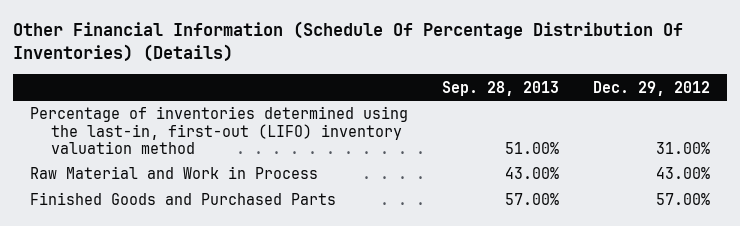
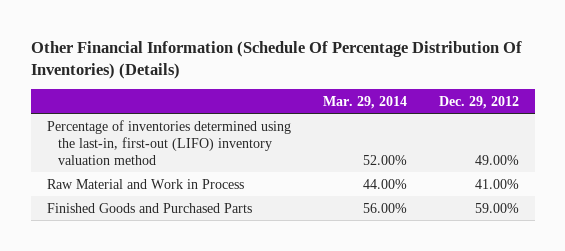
- | Sep. 28, 2013 | Dec. 29, 2012
+ | Mar. 29, 2014 | Dec. 29, 2012
- Percentage of inventories determined using the last-in, first-out (LIFO) inventory valuation method | 51.00% | 31.00%
- Raw Material and Work in Process | 43.00% | 43.00%
- Finished Goods and Purchased Parts | 57.00% | 57.00%
+ Percentage of inventories determined using the last-in, first-out (LIFO) inventory valuation method | 52.00% | 49.00%
+ Raw Material and Work in Process | 44.00% | 41.00%
+ Finished Goods and Purchased Parts | 56.00% | 59.00%

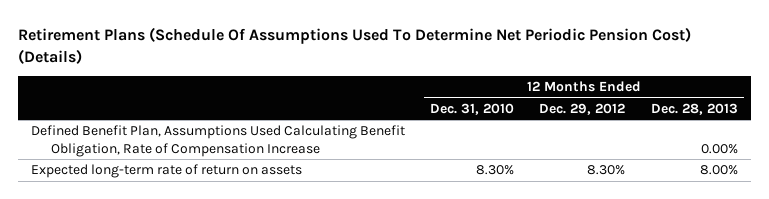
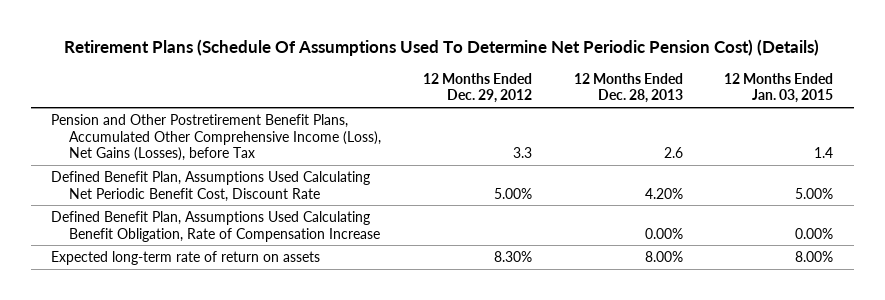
- | 12 Months Ended Dec. 31, 2010 | 12 Months Ended Dec. 29, 2012 | 12 Months Ended Dec. 28, 2013
+ | 12 Months Ended Dec. 29, 2012 | 12 Months Ended Dec. 28, 2013 | 12 Months Ended Jan. 03, 2015
+ Pension and Other Postretirement Benefit Plans, Accumulated Other Comprehensive Income (Loss), Net Gains (Losses), before Tax | 3.3 | 2.6 | 1.4
+ Defined Benefit Plan, Assumptions Used Calculating Net Periodic Benefit Cost, Discount Rate | 5.00% | 4.20% | 5.00%

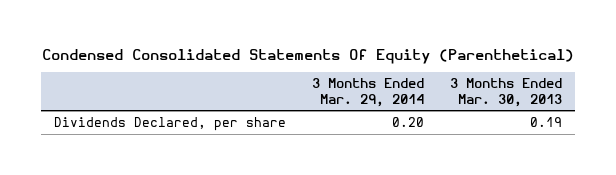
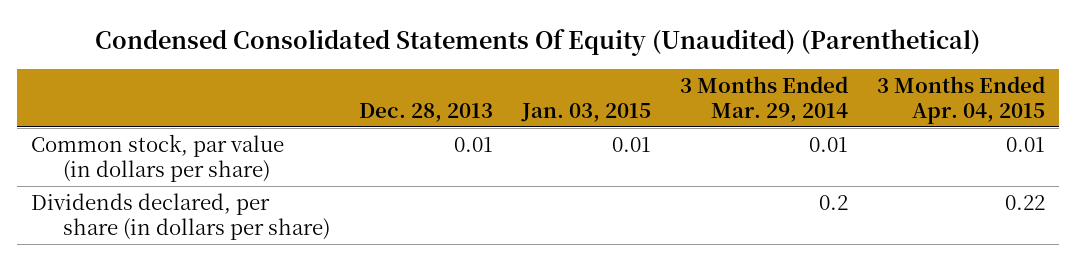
- Condensed Consolidated Statements Of Equity (Parenthetical)
+ Condensed Consolidated Statements Of Equity (Unaudited) (Parenthetical)
- | 3 Months Ended Mar. 29, 2014 | 3 Months Ended Mar. 30, 2013
+ | Dec. 28, 2013 | Jan. 03, 2015 | 3 Months Ended Mar. 29, 2014 | 3 Months Ended Apr. 04, 2015
- Dividends Declared, per share | 0.20 | 0.19
+ Common stock, par value (in dollars per share) | 0.01 | 0.01 | 0.01 | 0.01
+ Dividends declared, per share (in dollars per share) | | | 0.2 | 0.22

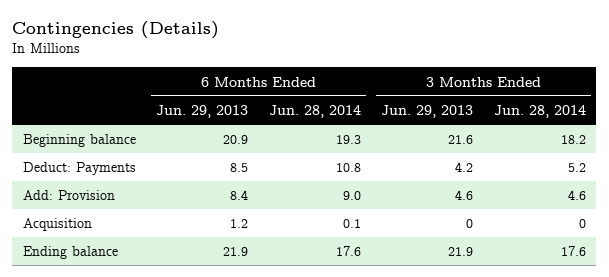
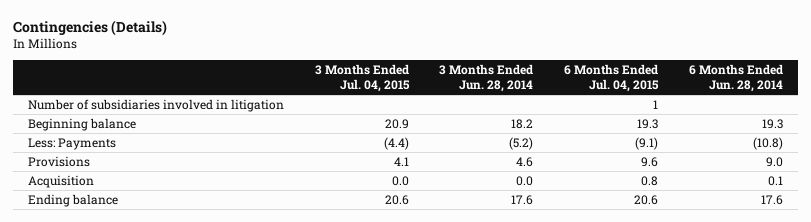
- | 6 Months Ended Jun. 29, 2013 | 6 Months Ended Jun. 28, 2014 | 3 Months Ended Jun. 29, 2013 | 3 Months Ended Jun. 28, 2014
+ | 3 Months Ended Jul. 04, 2015 | 3 Months Ended Jun. 28, 2014 | 6 Months Ended Jul. 04, 2015 | 6 Months Ended Jun. 28, 2014
+ Number of subsidiaries involved in litigation | | | 1 |
- Deduct: Payments | 8.5 | 10.8 | 4.2 | 5.2
- Add: Provision | 8.4 | 9.0 | 4.6 | 4.6
- Acquisition | 1.2 | 0.1 | 0 | 0
+ Less: Payments | (4.4) | (5.2) | (9.1) | (10.8)
+ Provisions | 4.1 | 4.6 | 9.6 | 9.0
+ Acquisition | 0.0 | 0.0 | 0.8 | 0.1

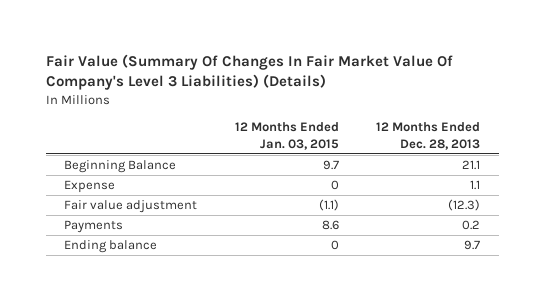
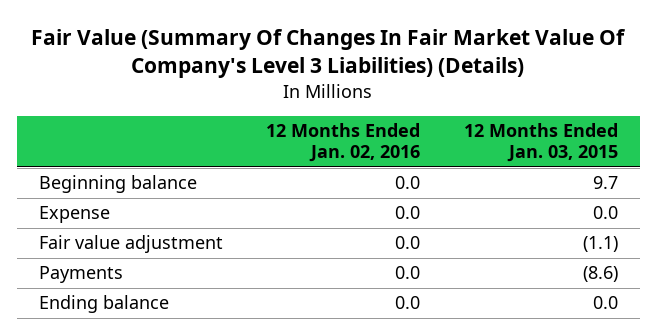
- | 12 Months Ended Jan. 03, 2015 | 12 Months Ended Dec. 28, 2013
+ | 12 Months Ended Jan. 02, 2016 | 12 Months Ended Jan. 03, 2015
- Beginning Balance | 9.7 | 21.1
- Expense | 0 | 1.1
+ Beginning balance | 0.0 | 9.7
+ Expense | 0.0 | 0.0
- Payments | 8.6 | 0.2
- Ending balance | 0 | 9.7
+ Payments | 0.0 | (8.6)
+ Ending balance | 0.0 | 0.0

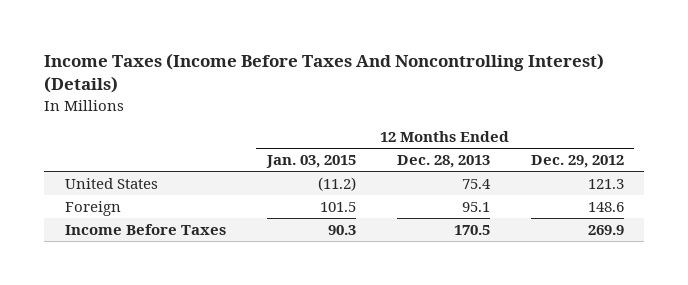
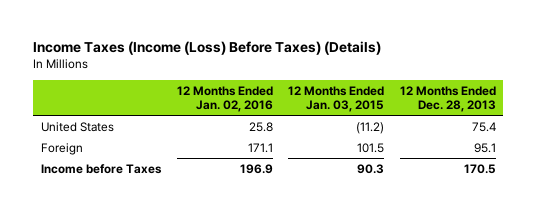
- Income Taxes (Income Before Taxes And Noncontrolling Interest) (Details)
+ Income Taxes (Income (Loss) Before Taxes) (Details)
- | 12 Months Ended Jan. 03, 2015 | 12 Months Ended Dec. 28, 2013 | 12 Months Ended Dec. 29, 2012
+ | 12 Months Ended Jan. 02, 2016 | 12 Months Ended Jan. 03, 2015 | 12 Months Ended Dec. 28, 2013
- Income Before Taxes | 90.3 | 170.5 | 269.9
+ Income before Taxes | 196.9 | 90.3 | 170.5

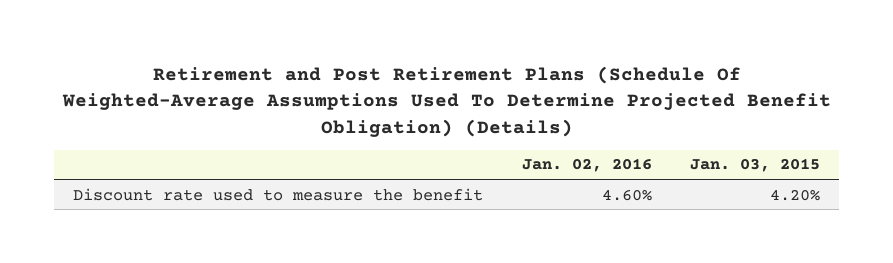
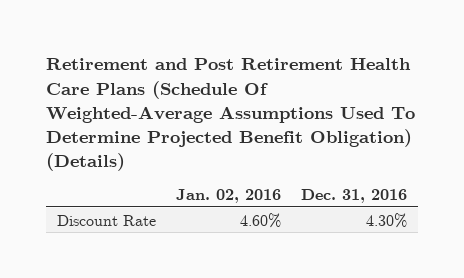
- Retirement and Post Retirement Plans (Schedule Of Weighted-Average Assumptions Used To Determine Projected Benefit Obligation) (Details)
+ Retirement and Post Retirement Health Care Plans (Schedule Of Weighted-Average Assumptions Used To Determine Projected Benefit Obligation) (Details)
- | Jan. 02, 2016 | Jan. 03, 2015
+ | Jan. 02, 2016 | Dec. 31, 2016
- Discount rate used to measure the benefit | 4.60% | 4.20%
+ Discount Rate | 4.60% | 4.30%

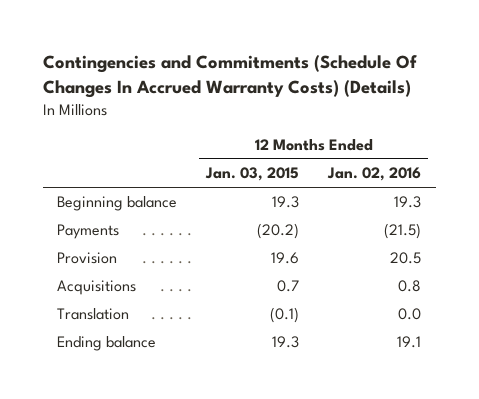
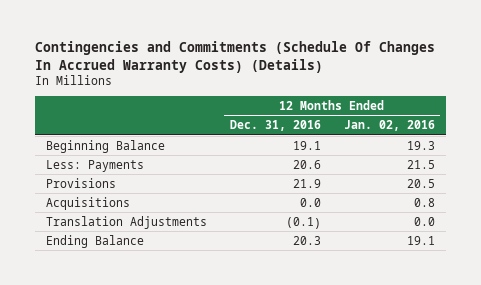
- | 12 Months Ended Jan. 03, 2015 | 12 Months Ended Jan. 02, 2016
+ | 12 Months Ended Dec. 31, 2016 | 12 Months Ended Jan. 02, 2016
- Beginning balance | 19.3 | 19.3
- Payments | (20.2) | (21.5)
- Provision | 19.6 | 20.5
+ Beginning Balance | 19.1 | 19.3
+ Less: Payments | 20.6 | 21.5
+ Provisions | 21.9 | 20.5
- Translation | (0.1) | 0.0
- Ending balance | 19.3 | 19.1
+ Translation Adjustments | (0.1) | 0.0
+ Ending Balance | 20.3 | 19.1

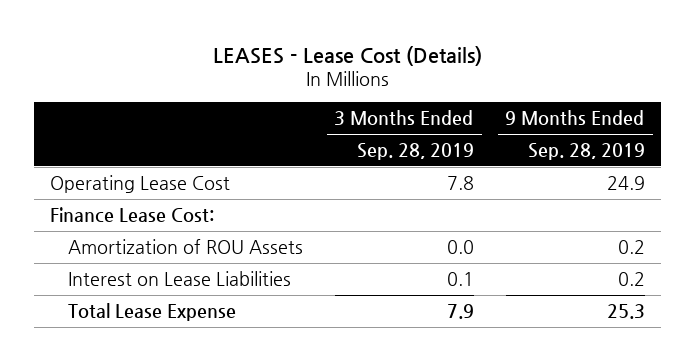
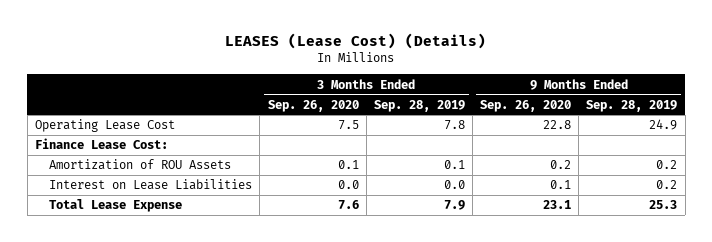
- LEASES - Lease Cost (Details)
+ LEASES (Lease Cost) (Details)
- | 3 Months Ended Sep. 28, 2019 | 9 Months Ended Sep. 28, 2019
+ | 3 Months Ended Sep. 26, 2020 | 3 Months Ended Sep. 28, 2019 | 9 Months Ended Sep. 26, 2020 | 9 Months Ended Sep. 28, 2019
- Amortization of ROU Assets | 0.0 | 0.2
- Interest on Lease Liabilities | 0.1 | 0.2
+ Amortization of ROU Assets | 0.1 | 0.1 | 0.2 | 0.2
+ Interest on Lease Liabilities | 0.0 | 0.0 | 0.1 | 0.2

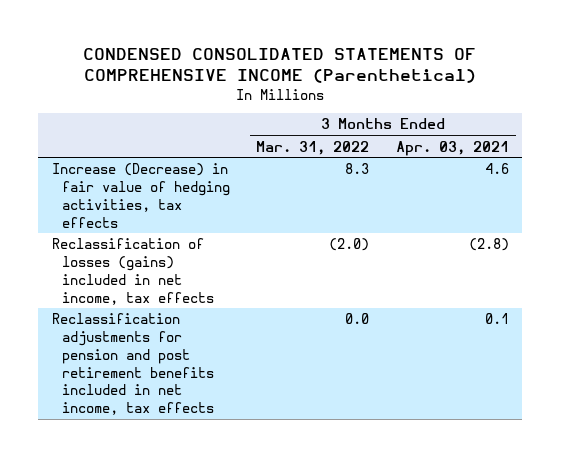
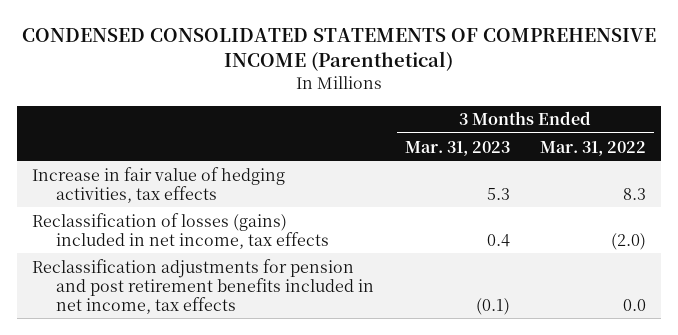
- | 3 Months Ended Mar. 31, 2022 | 3 Months Ended Apr. 03, 2021
+ | 3 Months Ended Mar. 31, 2023 | 3 Months Ended Mar. 31, 2022
- Increase (Decrease) in fair value of hedging activities, tax effects | 8.3 | 4.6
+ Increase in fair value of hedging activities, tax effects | 5.3 | 8.3

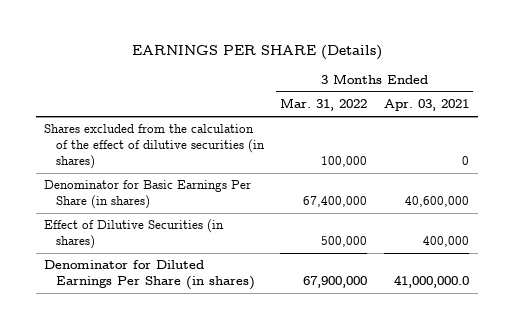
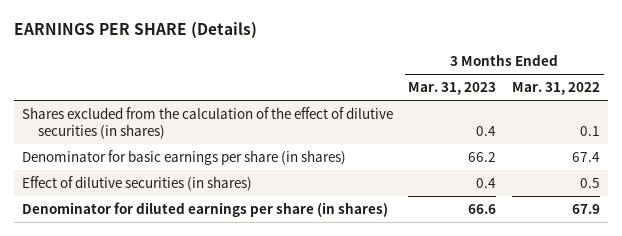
- | 3 Months Ended Mar. 31, 2022 | 3 Months Ended Apr. 03, 2021
+ | 3 Months Ended Mar. 31, 2023 | 3 Months Ended Mar. 31, 2022
- Shares excluded from the calculation of the effect of dilutive securities (in shares) | 100,000 | 0
- Denominator for Basic Earnings Per Share (in shares) | 67,400,000 | 40,600,000
- Effect of Dilutive Securities (in shares) | 500,000 | 400,000
- Denominator for Diluted Earnings Per Share (in shares) | 67,900,000 | 41,000,000.0
+ Shares excluded from the calculation of the effect of dilutive securities (in shares) | 0.4 | 0.1
+ Denominator for basic earnings per share (in shares) | 66.2 | 67.4
+ Effect of dilutive securities (in shares) | 0.4 | 0.5
+ Denominator for diluted earnings per share (in shares) | 66.6 | 67.9

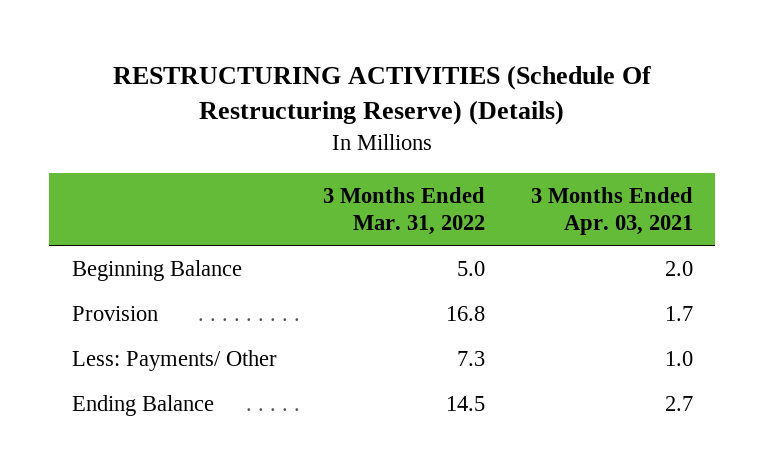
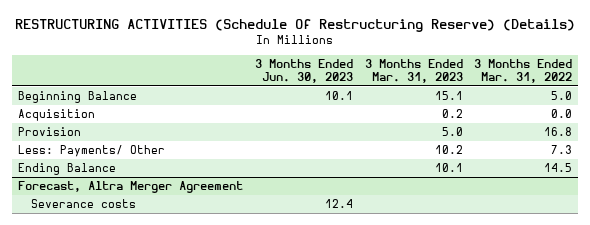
- | 3 Months Ended Mar. 31, 2022 | 3 Months Ended Apr. 03, 2021
+ | 3 Months Ended Jun. 30, 2023 | 3 Months Ended Mar. 31, 2023 | 3 Months Ended Mar. 31, 2022
+ Acquisition | | 0.2 | 0.0
+ Forecast, Altra Merger Agreement
+ Severance costs | 12.4 | |

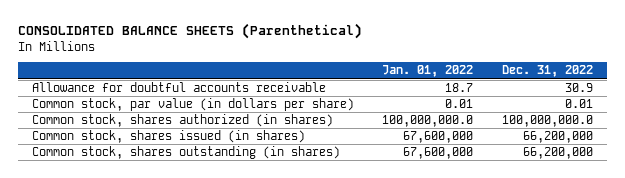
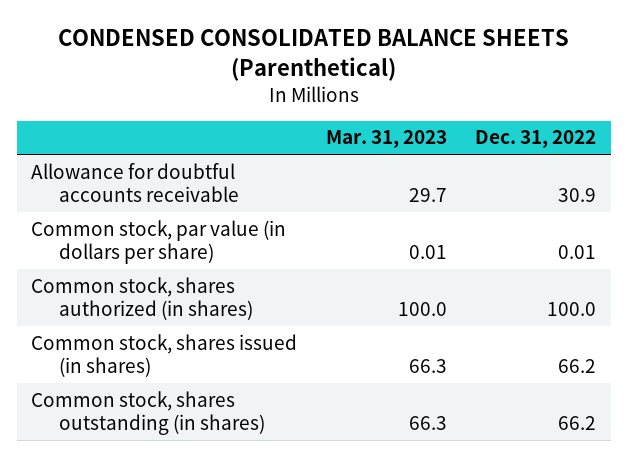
- CONSOLIDATED BALANCE SHEETS (Parenthetical)
+ CONDENSED CONSOLIDATED BALANCE SHEETS (Parenthetical)
- | Jan. 01, 2022 | Dec. 31, 2022
+ | Mar. 31, 2023 | Dec. 31, 2022
- Common stock, shares authorized (in shares) | 100,000,000.0 | 100,000,000.0
- Common stock, shares issued (in shares) | 67,600,000 | 66,200,000
- Common stock, shares outstanding (in shares) | 67,600,000 | 66,200,000
+ Common stock, shares authorized (in shares) | 100.0 | 100.0
+ Common stock, shares issued (in shares) | 66.3 | 66.2
+ Common stock, shares outstanding (in shares) | 66.3 | 66.2

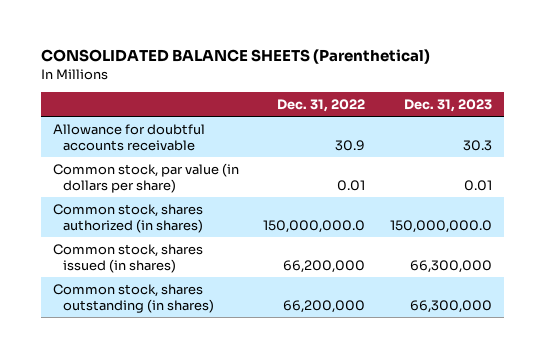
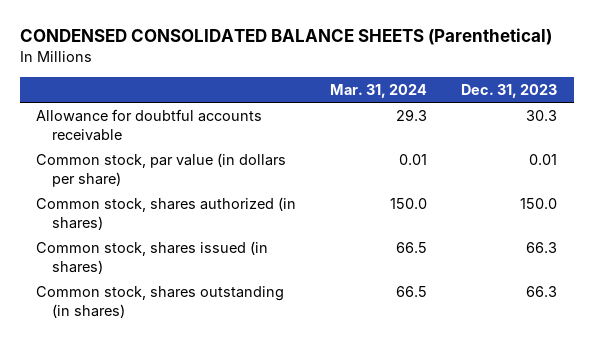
- CONSOLIDATED BALANCE SHEETS (Parenthetical)
+ CONDENSED CONSOLIDATED BALANCE SHEETS (Parenthetical)
- | Dec. 31, 2022 | Dec. 31, 2023
+ | Mar. 31, 2024 | Dec. 31, 2023
- Common stock, shares authorized (in shares) | 150,000,000.0 | 150,000,000.0
- Common stock, shares issued (in shares) | 66,200,000 | 66,300,000
- Common stock, shares outstanding (in shares) | 66,200,000 | 66,300,000
+ Common stock, shares authorized (in shares) | 150.0 | 150.0
+ Common stock, shares issued (in shares) | 66.5 | 66.3
+ Common stock, shares outstanding (in shares) | 66.5 | 66.3

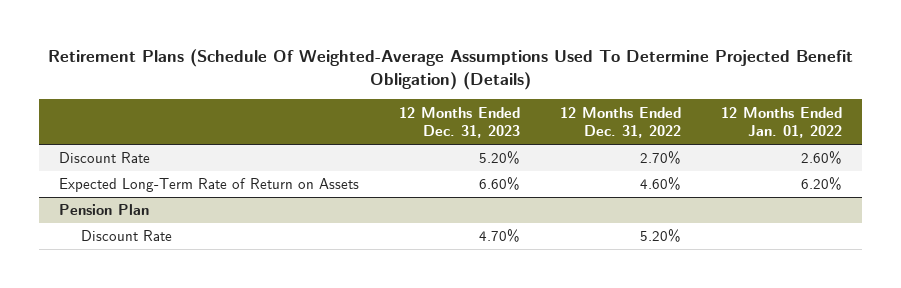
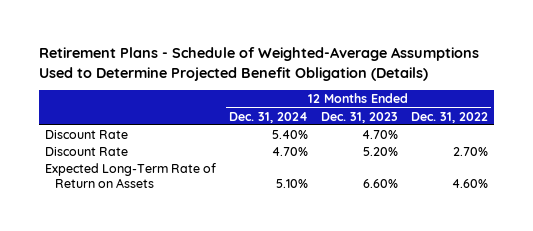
- Retirement Plans (Schedule Of Weighted-Average Assumptions Used To Determine Projected Benefit Obligation) (Details)
+ Retirement Plans - Schedule of Weighted-Average Assumptions Used to Determine Projected Benefit Obligation (Details)
- | 12 Months Ended Dec. 31, 2023 | 12 Months Ended Dec. 31, 2022 | 12 Months Ended Jan. 01, 2022
+ | 12 Months Ended Dec. 31, 2024 | 12 Months Ended Dec. 31, 2023 | 12 Months Ended Dec. 31, 2022
+ Discount Rate | 5.40% | 4.70% |
- Pension Plan
- Discount Rate | 4.70% | 5.20% |

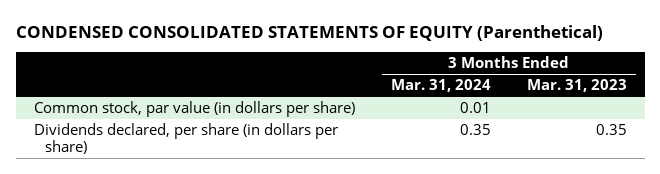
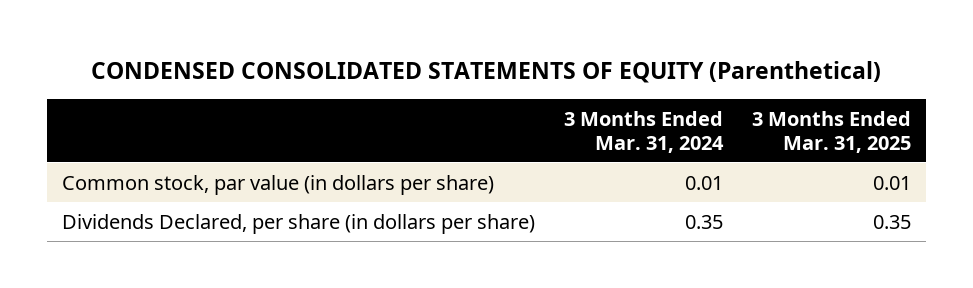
- | 3 Months Ended Mar. 31, 2024 | 3 Months Ended Mar. 31, 2023
+ | 3 Months Ended Mar. 31, 2024 | 3 Months Ended Mar. 31, 2025
- Dividends declared, per share (in dollars per share) | 0.35 | 0.35
+ Dividends Declared, per share (in dollars per share) | 0.35 | 0.35

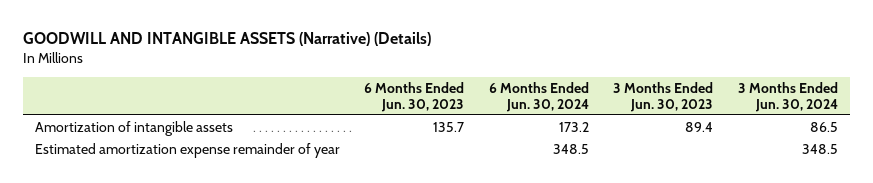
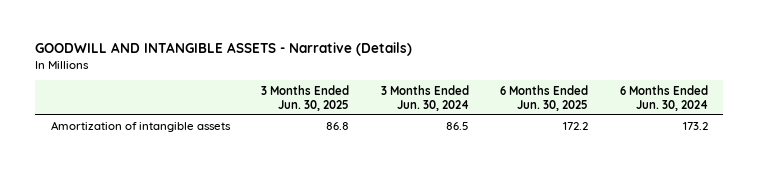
- GOODWILL AND INTANGIBLE ASSETS (Narrative) (Details)
+ GOODWILL AND INTANGIBLE ASSETS - Narrative (Details)
- | 6 Months Ended Jun. 30, 2023 | 6 Months Ended Jun. 30, 2024 | 3 Months Ended Jun. 30, 2023 | 3 Months Ended Jun. 30, 2024
+ | 3 Months Ended Jun. 30, 2025 | 3 Months Ended Jun. 30, 2024 | 6 Months Ended Jun. 30, 2025 | 6 Months Ended Jun. 30, 2024
- Estimated amortization expense remainder of year | | 348.5 | | 348.5

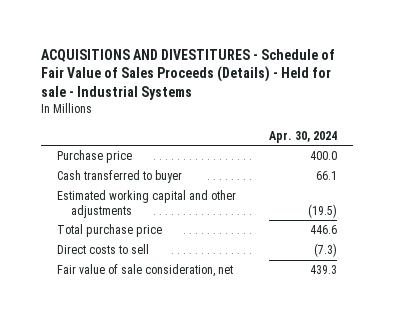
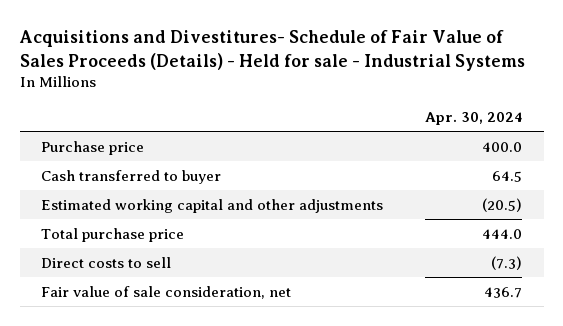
- ACQUISITIONS AND DIVESTITURES - Schedule of Fair Value of Sales Proceeds (Details) - Held for sale - Industrial Systems
+ Acquisitions and Divestitures- Schedule of Fair Value of Sales Proceeds (Details) - Held for sale - Industrial Systems
- Cash transferred to buyer | 66.1
- Estimated working capital and other adjustments | (19.5)
- Total purchase price | 446.6
+ Cash transferred to buyer | 64.5
+ Estimated working capital and other adjustments | (20.5)
+ Total purchase price | 444.0
- Fair value of sale consideration, net | 439.3
+ Fair value of sale consideration, net | 436.7

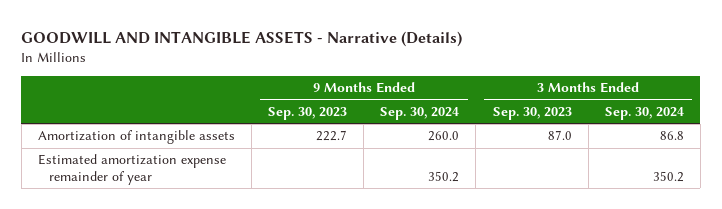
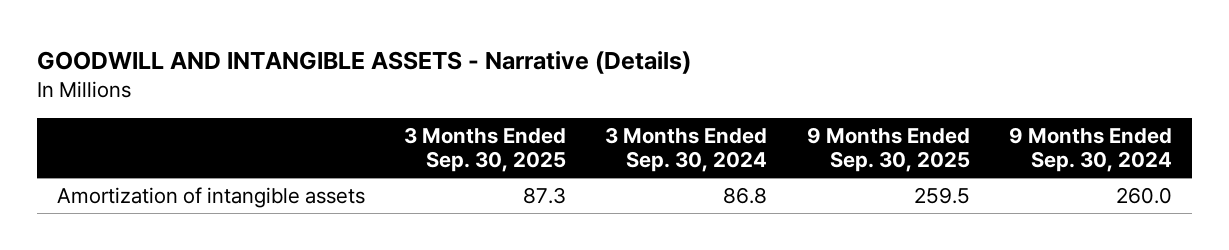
- | 9 Months Ended Sep. 30, 2023 | 9 Months Ended Sep. 30, 2024 | 3 Months Ended Sep. 30, 2023 | 3 Months Ended Sep. 30, 2024
+ | 3 Months Ended Sep. 30, 2025 | 3 Months Ended Sep. 30, 2024 | 9 Months Ended Sep. 30, 2025 | 9 Months Ended Sep. 30, 2024
- Estimated amortization expense remainder of year | | 350.2 | | 350.2

